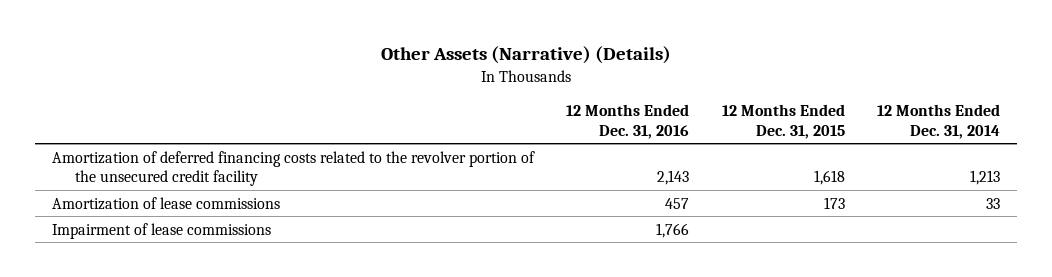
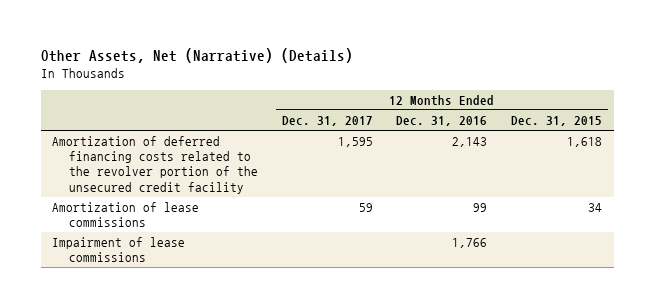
- Other Assets (Narrative) (Details)
+ Other Assets, Net (Narrative) (Details)
- | 12 Months Ended Dec. 31, 2016 | 12 Months Ended Dec. 31, 2015 | 12 Months Ended Dec. 31, 2014
+ | 12 Months Ended Dec. 31, 2017 | 12 Months Ended Dec. 31, 2016 | 12 Months Ended Dec. 31, 2015
- Amortization of lease commissions | 457 | 173 | 33
+ Amortization of lease commissions | 59 | 99 | 34

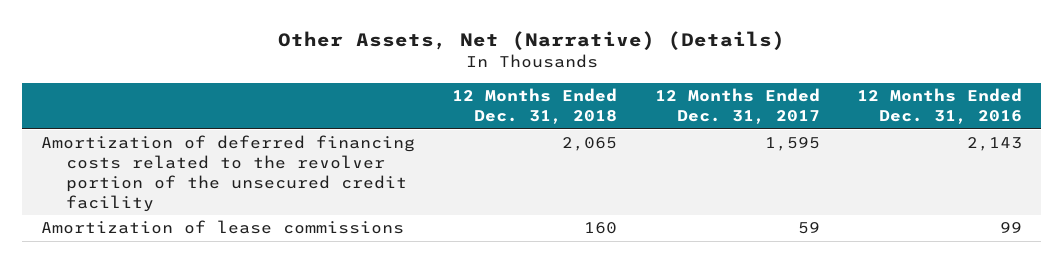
- | 12 Months Ended Dec. 31, 2017 | 12 Months Ended Dec. 31, 2016 | 12 Months Ended Dec. 31, 2015
+ | 12 Months Ended Dec. 31, 2018 | 12 Months Ended Dec. 31, 2017 | 12 Months Ended Dec. 31, 2016
- Impairment of lease commissions | | 1,766 |

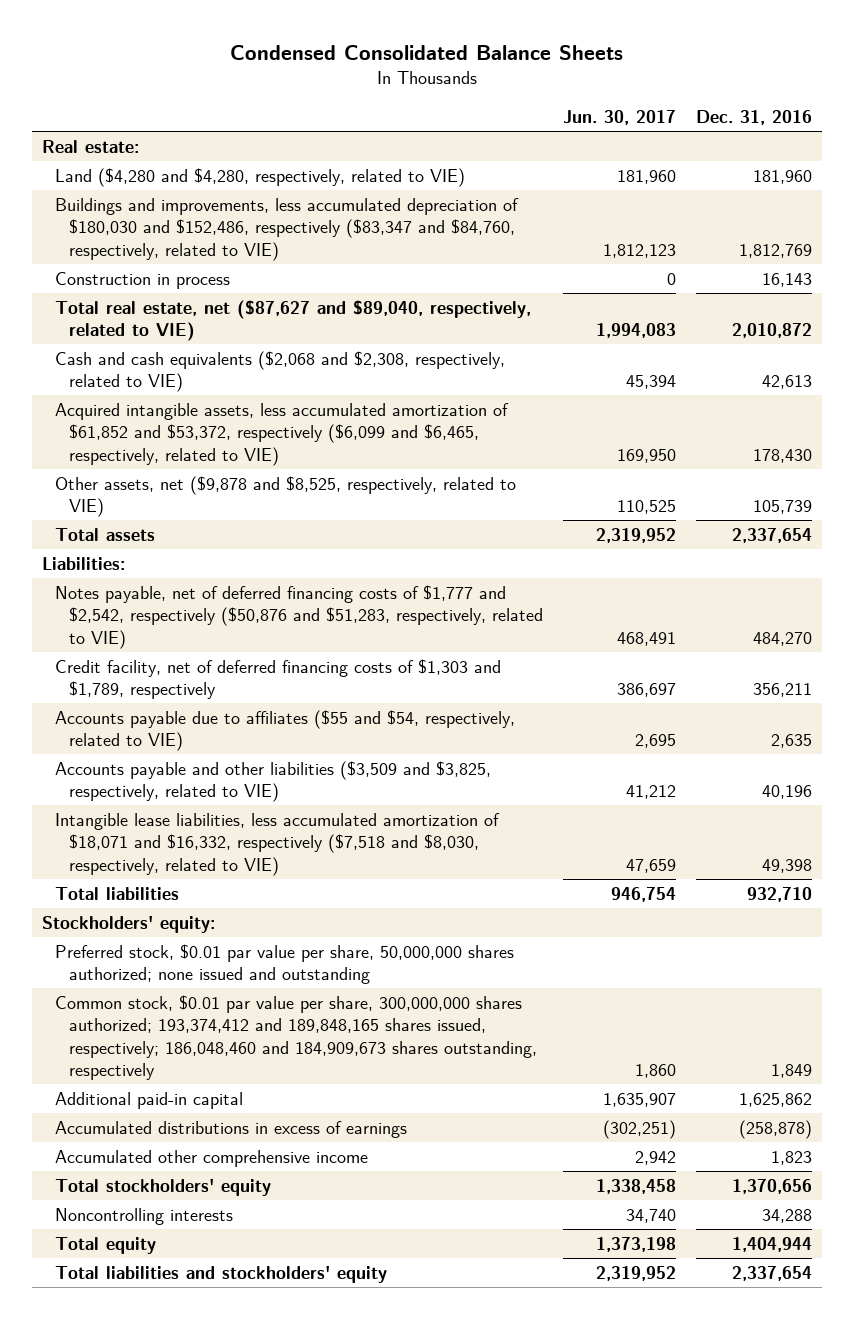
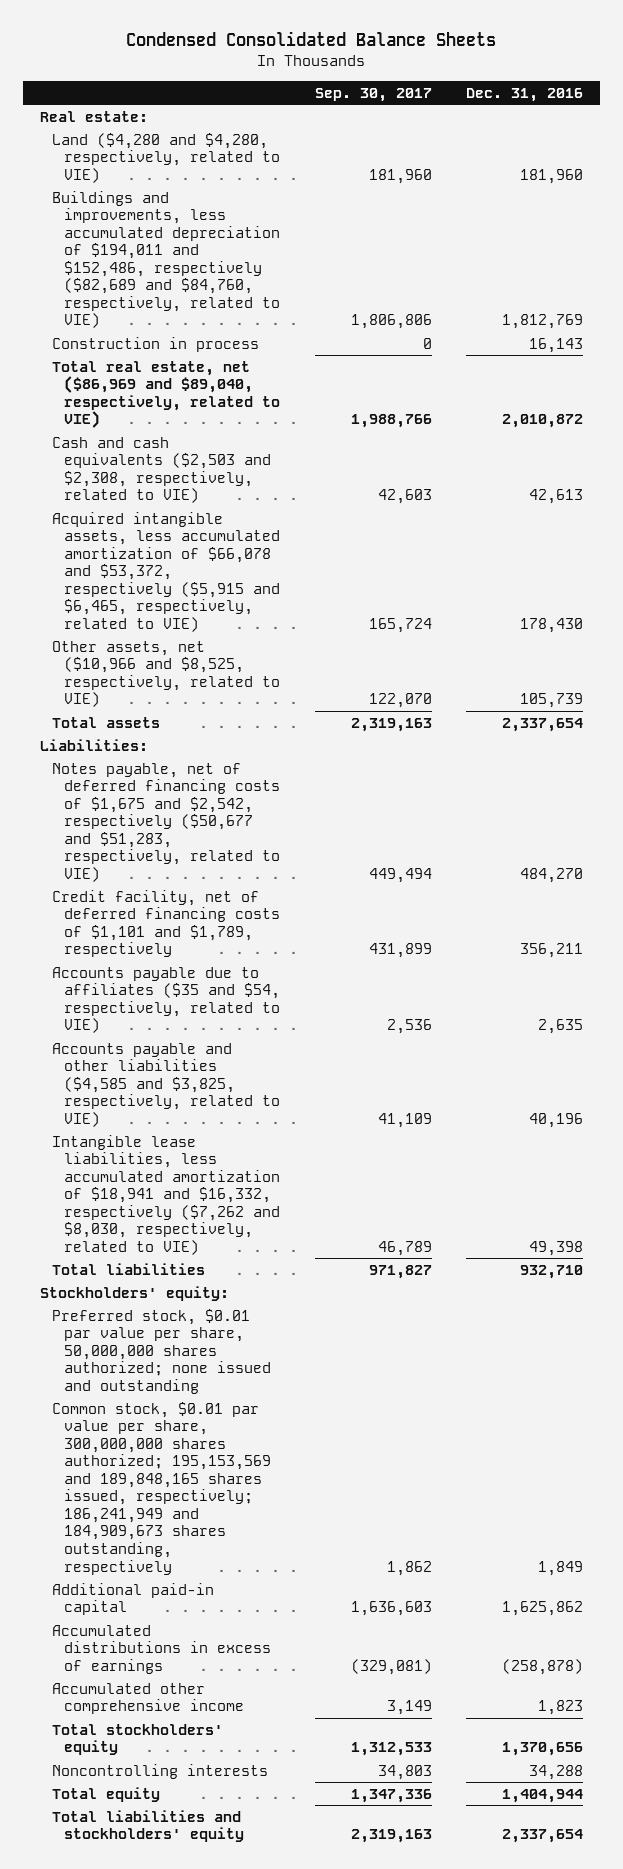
- | Jun. 30, 2017 | Dec. 31, 2016
+ | Sep. 30, 2017 | Dec. 31, 2016
- Buildings and improvements, less accumulated depreciation of $180,030 and $152,486, respectively ($83,347 and $84,760, respectively, related to VIE) | 1,812,123 | 1,812,769
+ Buildings and improvements, less accumulated depreciation of $194,011 and $152,486, respectively ($82,689 and $84,760, respectively, related to VIE) | 1,806,806 | 1,812,769
- Total real estate, net ($87,627 and $89,040, respectively, related to VIE) | 1,994,083 | 2,010,872
- Cash and cash equivalents ($2,068 and $2,308, respectively, related to VIE) | 45,394 | 42,613
- Acquired intangible assets, less accumulated amortization of $61,852 and $53,372, respectively ($6,099 and $6,465, respectively, related to VIE) | 169,950 | 178,430
- Other assets, net ($9,878 and $8,525, respectively, related to VIE) | 110,525 | 105,739
+ Total real estate, net ($86,969 and $89,040, respectively, related to VIE) | 1,988,766 | 2,010,872
+ Cash and cash equivalents ($2,503 and $2,308, respectively, related to VIE) | 42,603 | 42,613
+ Acquired intangible assets, less accumulated amortization of $66,078 and $53,372, respectively ($5,915 and $6,465, respectively, related to VIE) | 165,724 | 178,430
+ Other assets, net ($10,966 and $8,525, respectively, related to VIE) | 122,070 | 105,739
- Notes payable, net of deferred financing costs of $1,777 and $2,542, respectively ($50,876 and $51,283, respectively, related to VIE) | 468,491 | 484,270
- Credit facility, net of deferred financing costs of $1,303 and $1,789, respectively | 386,697 | 356,211
- Accounts payable due to affiliates ($55 and $54, respectively, related to VIE) | 2,695 | 2,635
- Accounts payable and other liabilities ($3,509 and $3,825, respectively, related to VIE) | 41,212 | 40,196
- Intangible lease liabilities, less accumulated amortization of $18,071 and $16,332, respectively ($7,518 and $8,030, respectively, related to VIE) | 47,659 | 49,398
+ Notes payable, net of deferred financing costs of $1,675 and $2,542, respectively ($50,677 and $51,283, respectively, related to VIE) | 449,494 | 484,270
+ Credit facility, net of deferred financing costs of $1,101 and $1,789, respectively | 431,899 | 356,211
+ Accounts payable due to affiliates ($35 and $54, respectively, related to VIE) | 2,536 | 2,635
+ Accounts payable and other liabilities ($4,585 and $3,825, respectively, related to VIE) | 41,109 | 40,196
+ Intangible lease liabilities, less accumulated amortization of $18,941 and $16,332, respectively ($7,262 and $8,030, respectively, related to VIE) | 46,789 | 49,398
- Common stock, $0.01 par value per share, 300,000,000 shares authorized; 193,374,412 and 189,848,165 shares issued, respectively; 186,048,460 and 184,909,673 shares outstanding, respectively | 1,860 | 1,849
+ Common stock, $0.01 par value per share, 300,000,000 shares authorized; 195,153,569 and 189,848,165 shares issued, respectively; 186,241,949 and 184,909,673 shares outstanding, respectively | 1,862 | 1,849

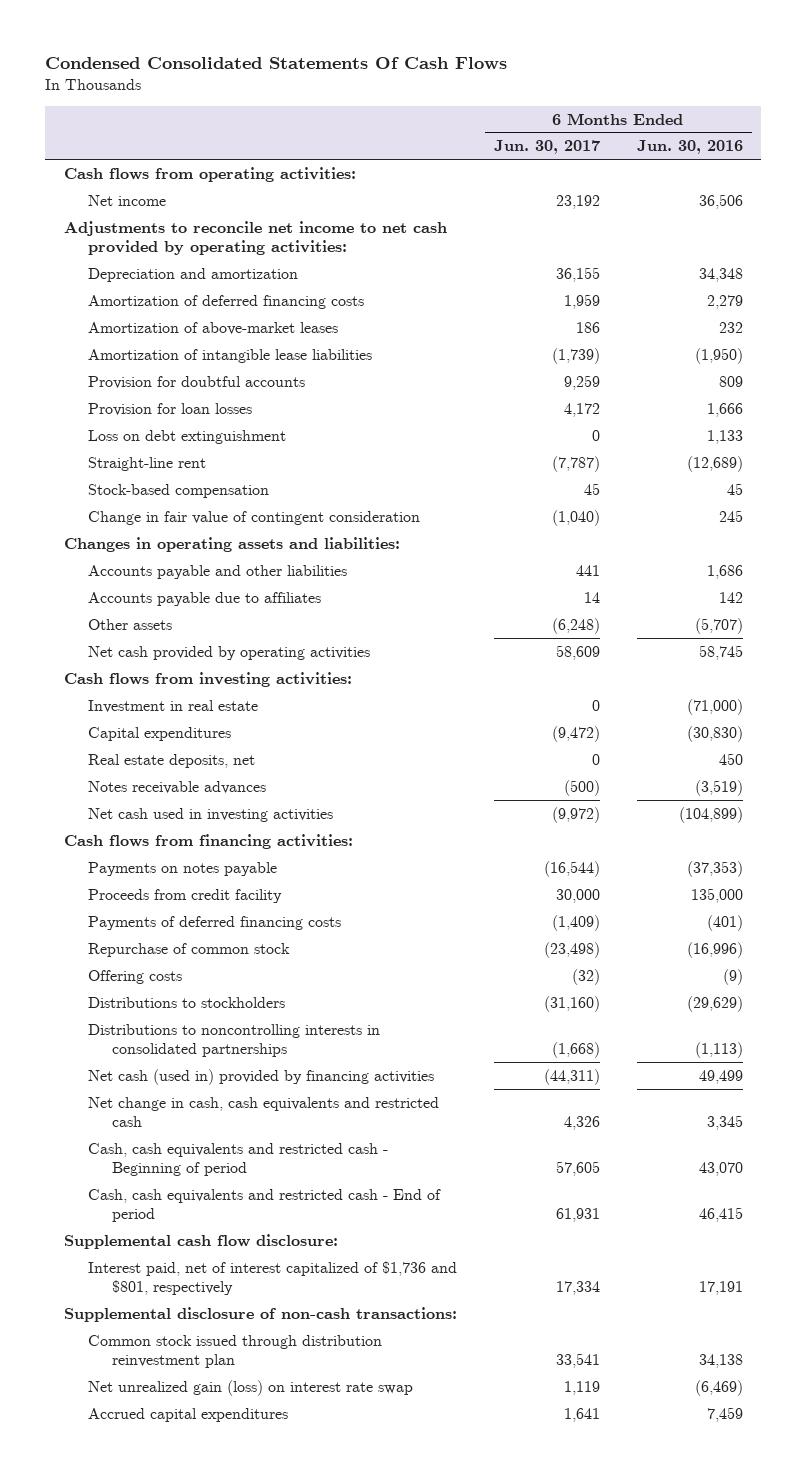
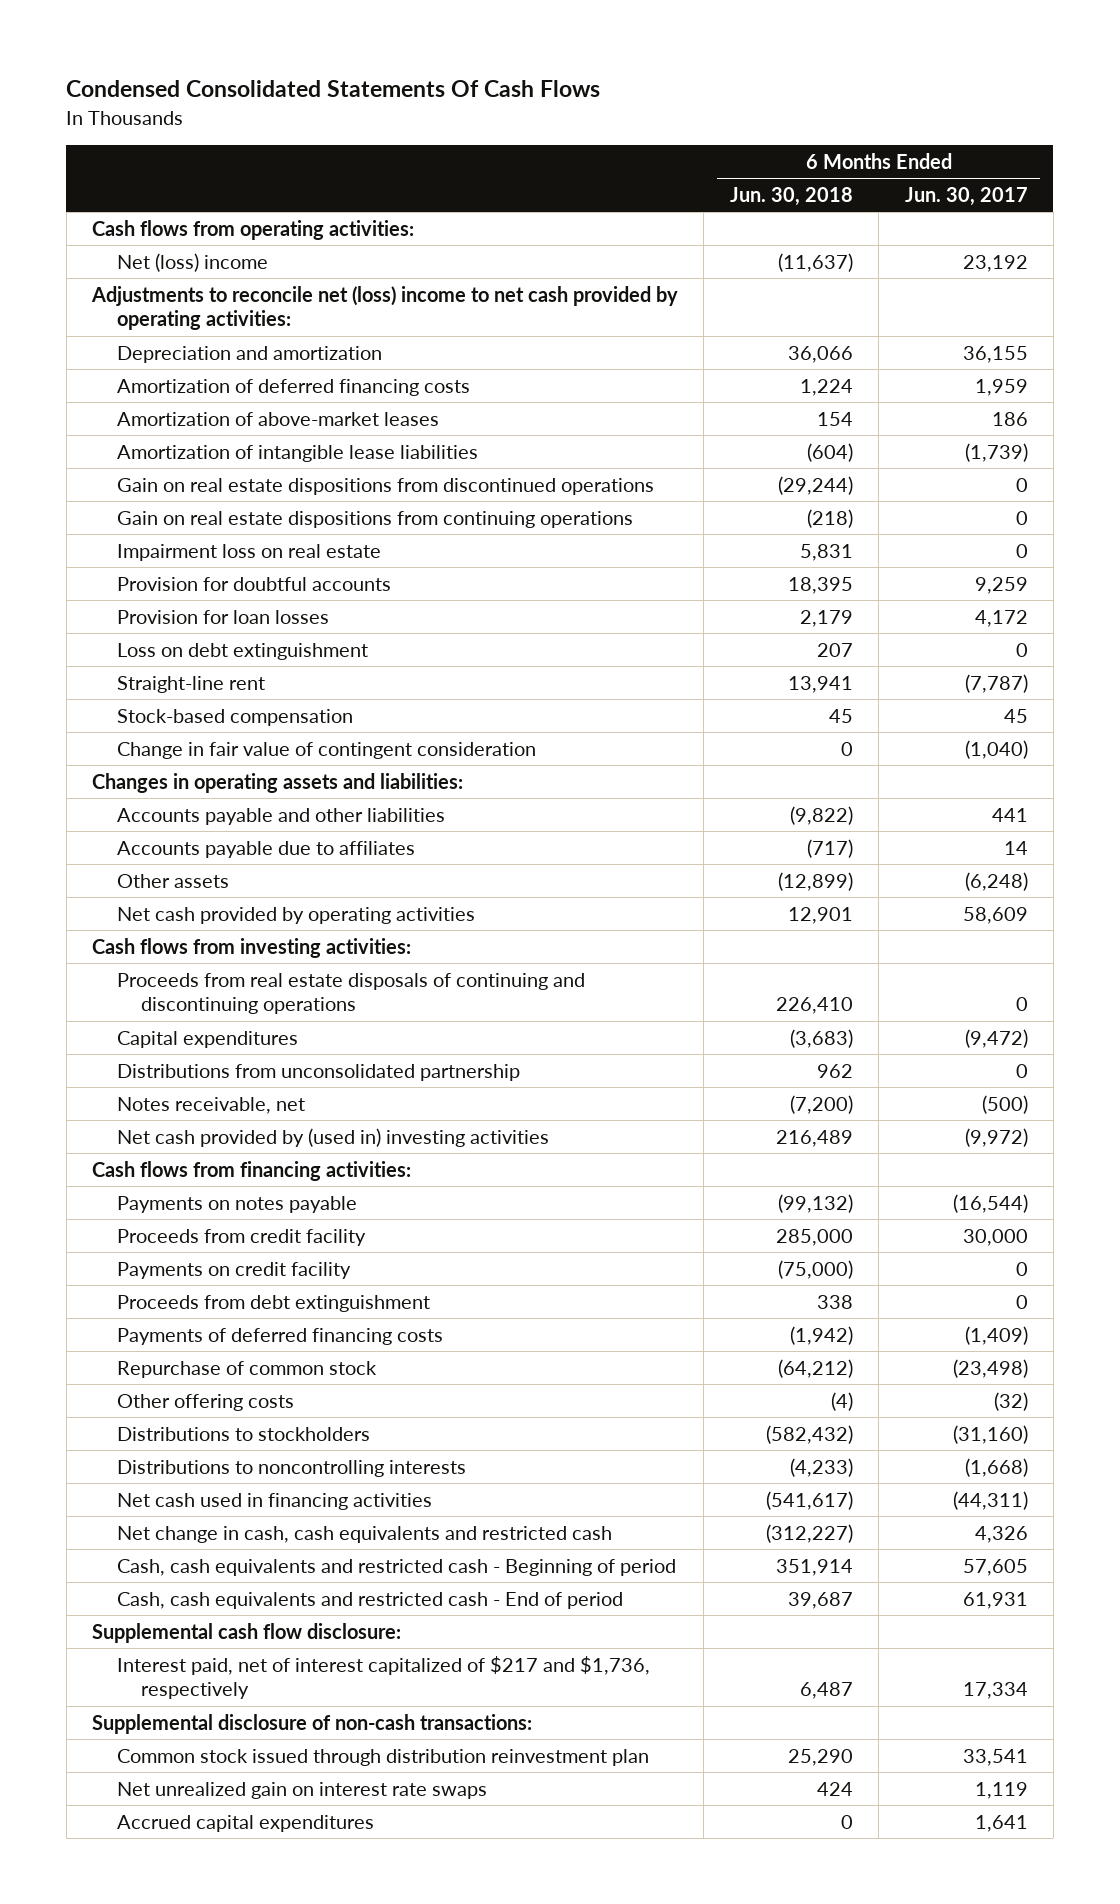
- | 6 Months Ended Jun. 30, 2017 | 6 Months Ended Jun. 30, 2016
+ | 6 Months Ended Jun. 30, 2018 | 6 Months Ended Jun. 30, 2017
- Net income | 23,192 | 36,506
- Adjustments to reconcile net income to net cash provided by operating activities:
+ Net (loss) income | (11,637) | 23,192
+ Adjustments to reconcile net (loss) income to net cash provided by operating activities:
+ Gain on real estate dispositions from discontinued operations | (29,244) | 0
+ Gain on real estate dispositions from continuing operations | (218) | 0
+ Impairment loss on real estate | 5,831 | 0
- Investment in real estate | 0 | (71,000)
+ Proceeds from real estate disposals of continuing and discontinuing operations | 226,410 | 0
- Real estate deposits, net | 0 | 450
- Notes receivable advances | (500) | (3,519)
- Net cash used in investing activities | (9,972) | (104,899)
+ Distributions from unconsolidated partnership | 962 | 0
+ Notes receivable, net | (7,200) | (500)
+ Net cash provided by (used in) investing activities | 216,489 | (9,972)
+ Payments on credit facility | (75,000) | 0
+ Proceeds from debt extinguishment | 338 | 0
- Offering costs | (32) | (9)
+ Other offering costs | (4) | (32)
- Distributions to noncontrolling interests in consolidated partnerships | (1,668) | (1,113)
- Net cash (used in) provided by financing activities | (44,311) | 49,499
+ Distributions to noncontrolling interests | (4,233) | (1,668)
+ Net cash used in financing activities | (541,617) | (44,311)
- Interest paid, net of interest capitalized of $1,736 and $801, respectively | 17,334 | 17,191
+ Interest paid, net of interest capitalized of $217 and $1,736, respectively | 6,487 | 17,334
- Net unrealized gain (loss) on interest rate swap | 1,119 | (6,469)
+ Net unrealized gain on interest rate swaps | 424 | 1,119

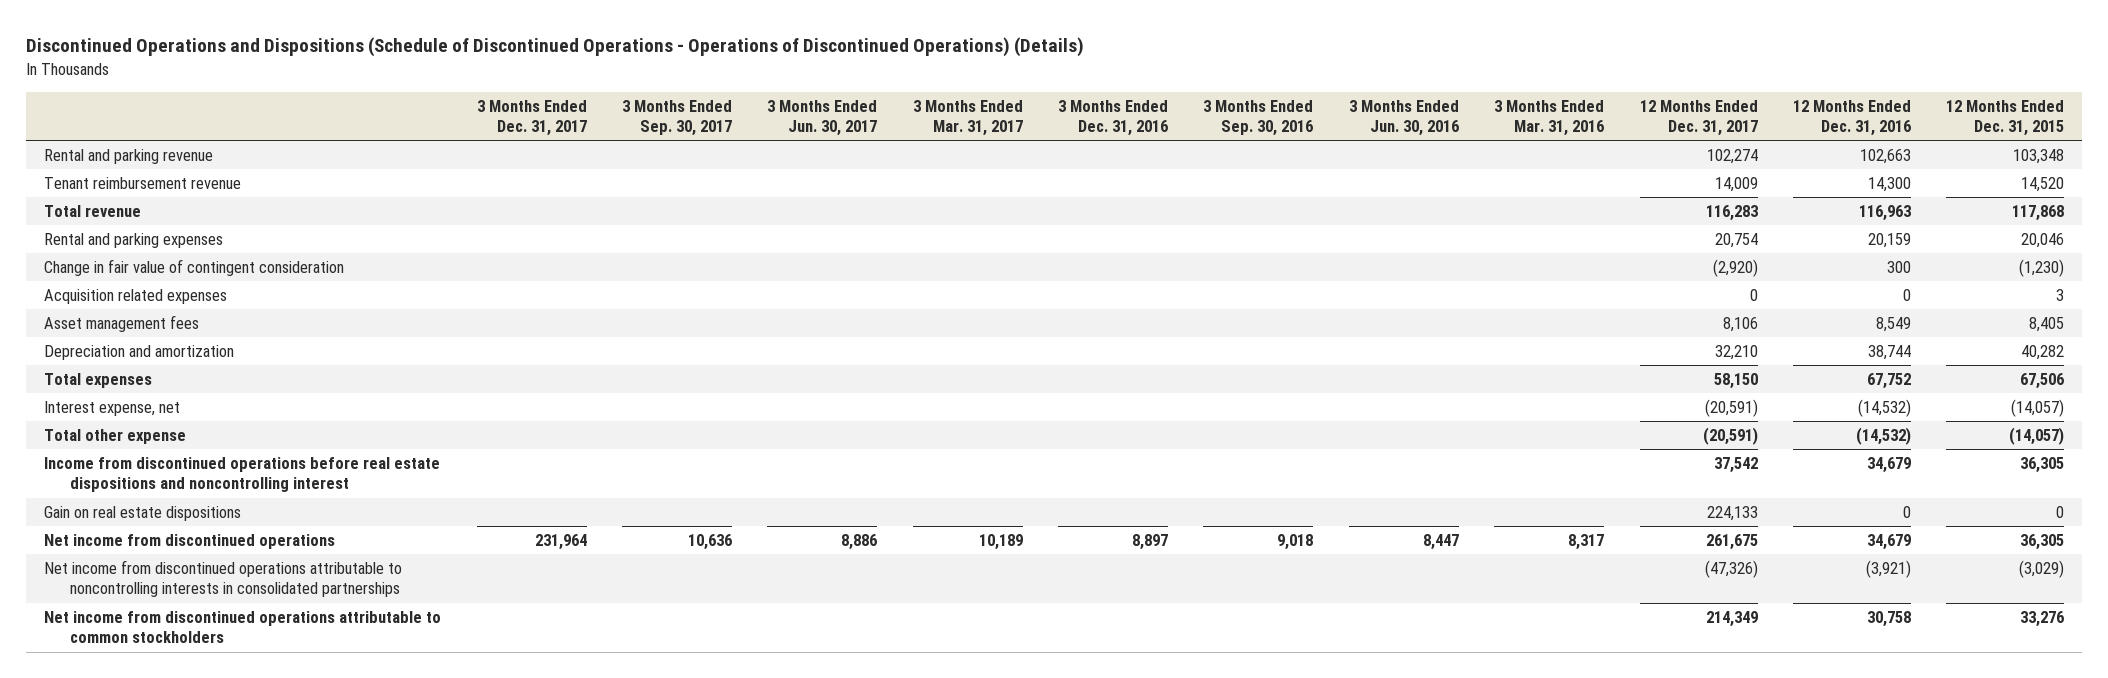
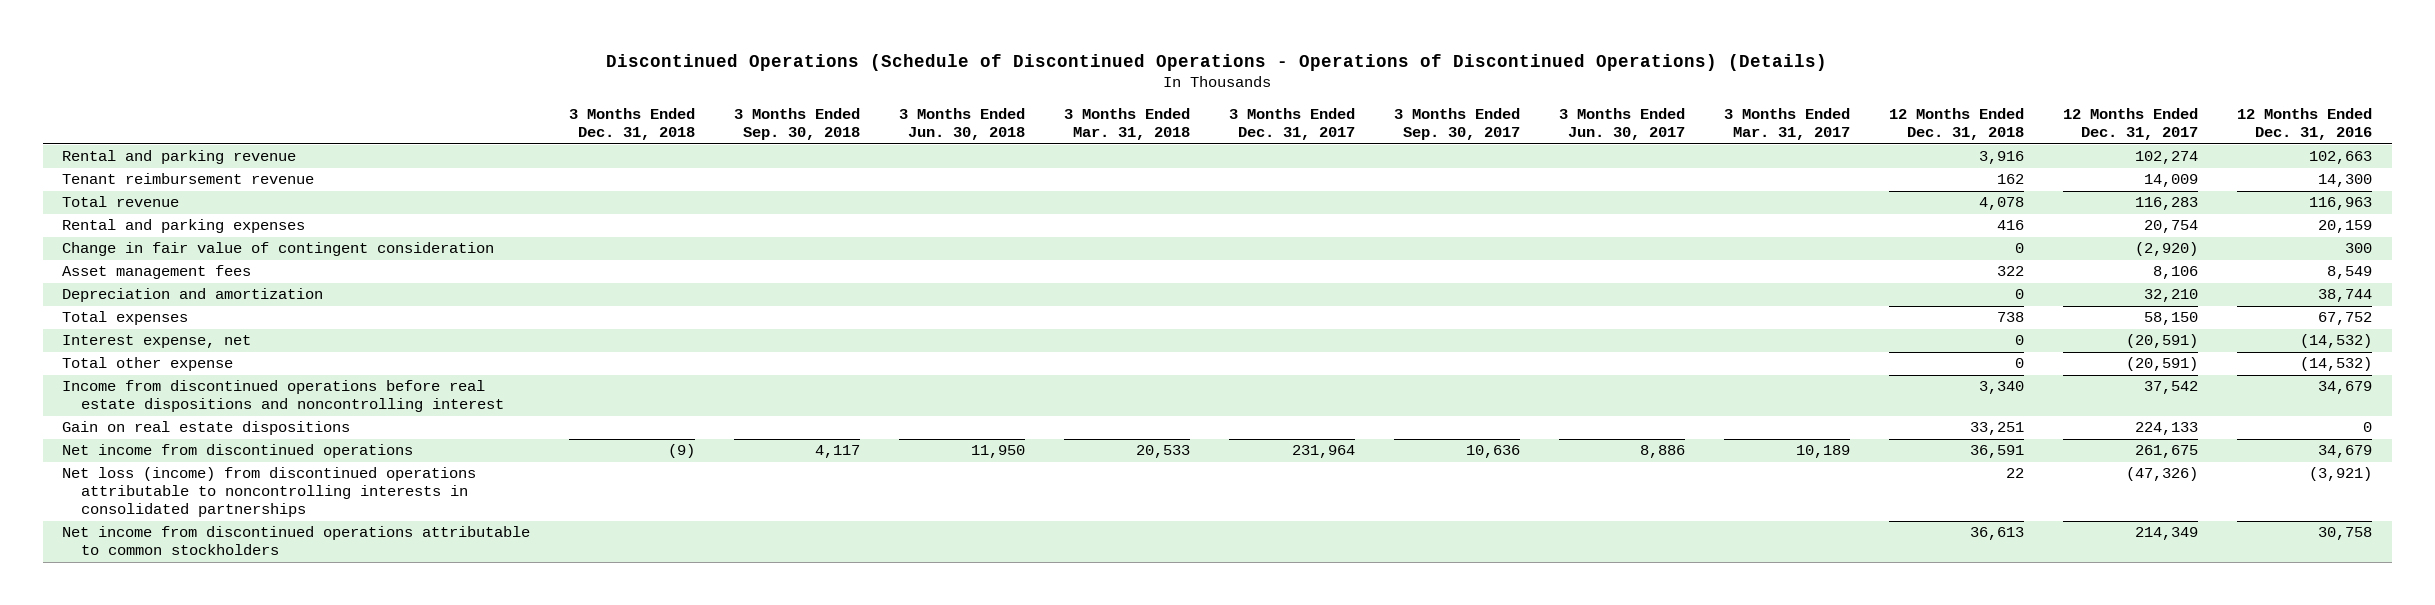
- Discontinued Operations and Dispositions (Schedule of Discontinued Operations - Operations of Discontinued Operations) (Details)
+ Discontinued Operations (Schedule of Discontinued Operations - Operations of Discontinued Operations) (Details)
- | 3 Months Ended Dec. 31, 2017 | 3 Months Ended Sep. 30, 2017 | 3 Months Ended Jun. 30, 2017 | 3 Months Ended Mar. 31, 2017 | 3 Months Ended Dec. 31, 2016 | 3 Months Ended Sep. 30, 2016 | 3 Months Ended Jun. 30, 2016 | 3 Months Ended Mar. 31, 2016 | 12 Months Ended Dec. 31, 2017 | 12 Months Ended Dec. 31, 2016 | 12 Months Ended Dec. 31, 2015
+ | 3 Months Ended Dec. 31, 2018 | 3 Months Ended Sep. 30, 2018 | 3 Months Ended Jun. 30, 2018 | 3 Months Ended Mar. 31, 2018 | 3 Months Ended Dec. 31, 2017 | 3 Months Ended Sep. 30, 2017 | 3 Months Ended Jun. 30, 2017 | 3 Months Ended Mar. 31, 2017 | 12 Months Ended Dec. 31, 2018 | 12 Months Ended Dec. 31, 2017 | 12 Months Ended Dec. 31, 2016
- Acquisition related expenses | | | | | | | | | 0 | 0 | 3
- Net income from discontinued operations attributable to noncontrolling interests in consolidated partnerships | | | | | | | | | (47,326) | (3,921) | (3,029)
+ Net loss (income) from discontinued operations attributable to noncontrolling interests in consolidated partnerships | | | | | | | | | 22 | (47,326) | (3,921)

